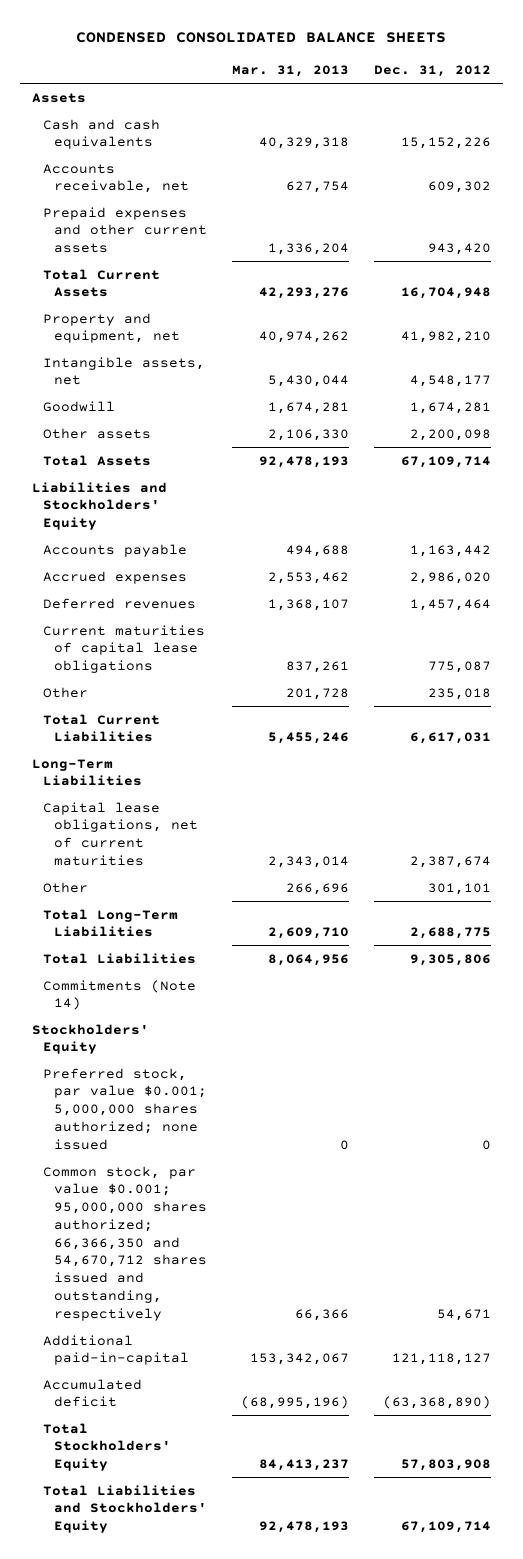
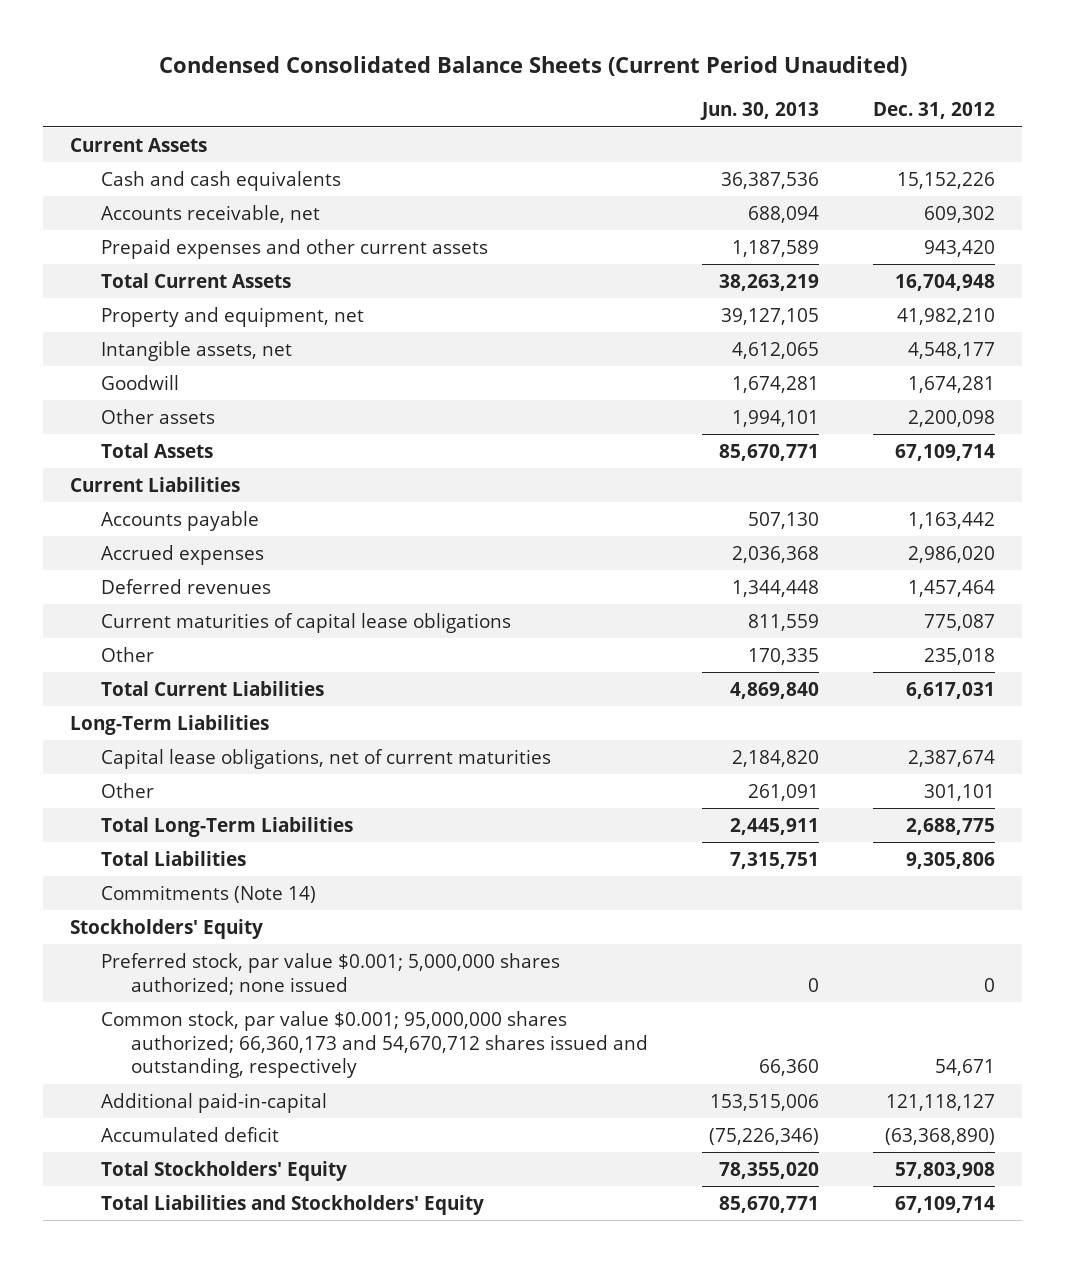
- CONDENSED CONSOLIDATED BALANCE SHEETS
+ Condensed Consolidated Balance Sheets (Current Period Unaudited)
- | Mar. 31, 2013 | Dec. 31, 2012
+ | Jun. 30, 2013 | Dec. 31, 2012
- Assets
+ Current Assets
- Liabilities and Stockholders' Equity
+ Current Liabilities
- Common stock, par value $0.001; 95,000,000 shares authorized; 66,366,350 and 54,670,712 shares issued and outstanding, respectively | 66,366 | 54,671
+ Common stock, par value $0.001; 95,000,000 shares authorized; 66,360,173 and 54,670,712 shares issued and outstanding, respectively | 66,360 | 54,671

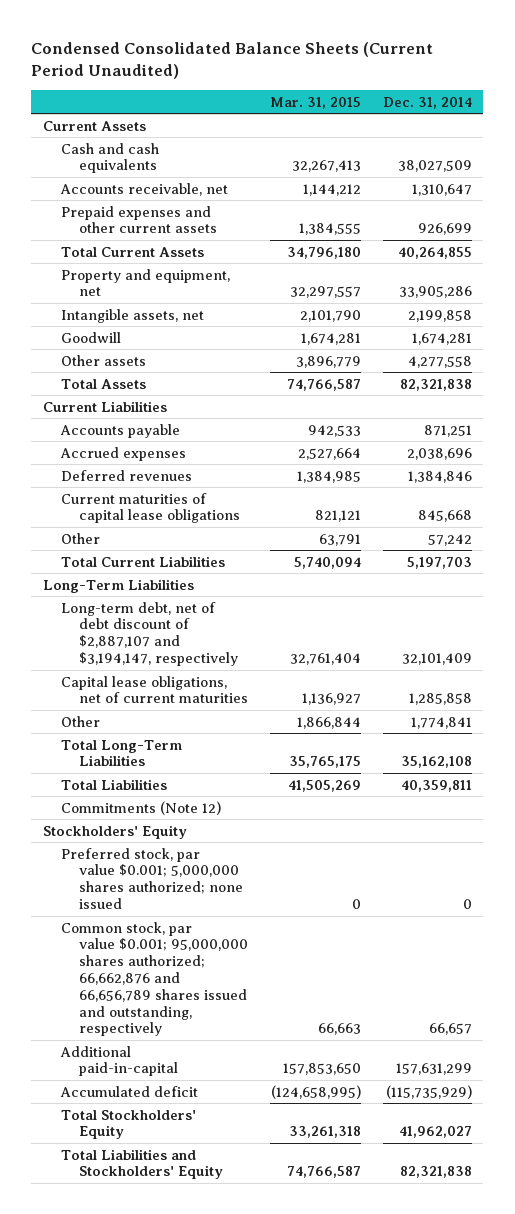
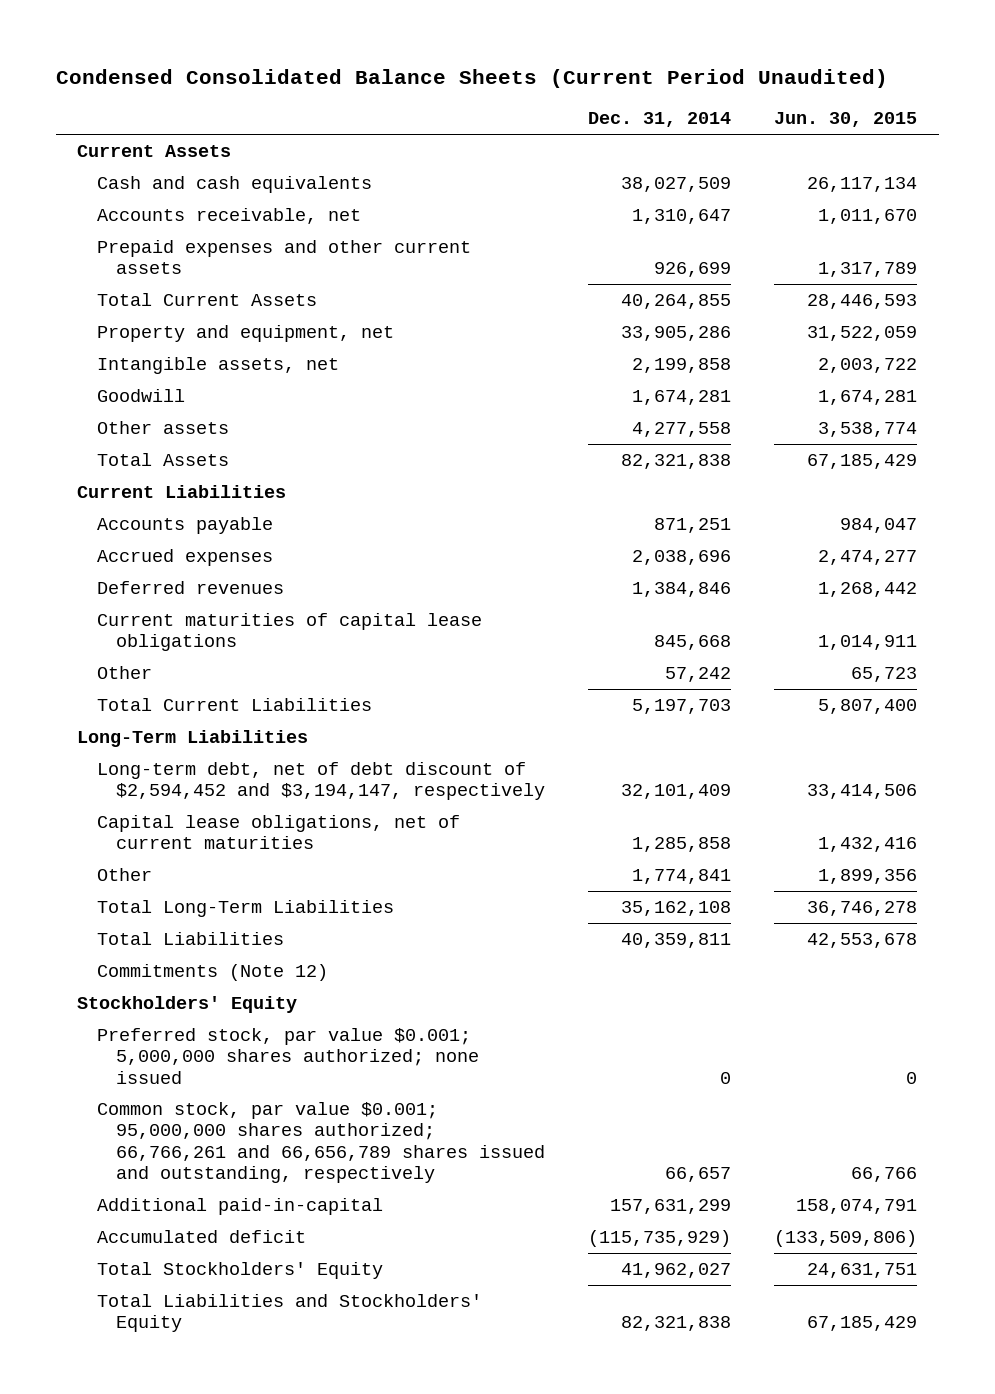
- | Mar. 31, 2015 | Dec. 31, 2014
+ | Dec. 31, 2014 | Jun. 30, 2015
- Long-term debt, net of debt discount of $2,887,107 and $3,194,147, respectively | 32,761,404 | 32,101,409
+ Long-term debt, net of debt discount of $2,594,452 and $3,194,147, respectively | 32,101,409 | 33,414,506
- Common stock, par value $0.001; 95,000,000 shares authorized; 66,662,876 and 66,656,789 shares issued and outstanding, respectively | 66,663 | 66,657
+ Common stock, par value $0.001; 95,000,000 shares authorized; 66,766,261 and 66,656,789 shares issued and outstanding, respectively | 66,657 | 66,766

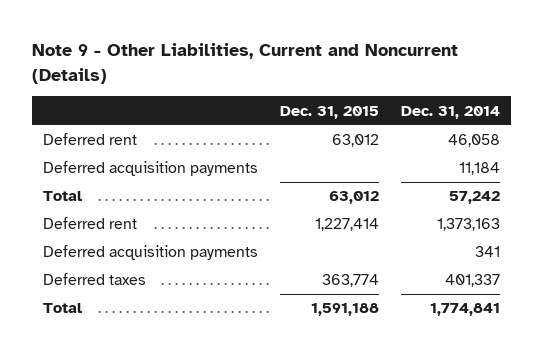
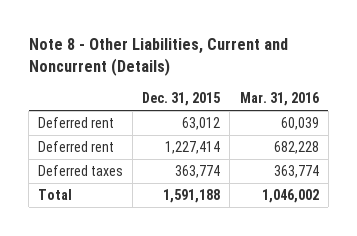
- Note 9 - Other Liabilities, Current and Noncurrent (Details)
+ Note 8 - Other Liabilities, Current and Noncurrent (Details)
- | Dec. 31, 2015 | Dec. 31, 2014
+ | Dec. 31, 2015 | Mar. 31, 2016
- Deferred acquisition payments | | 11,184
- Total | 63,012 | 57,242
- Deferred acquisition payments | | 341

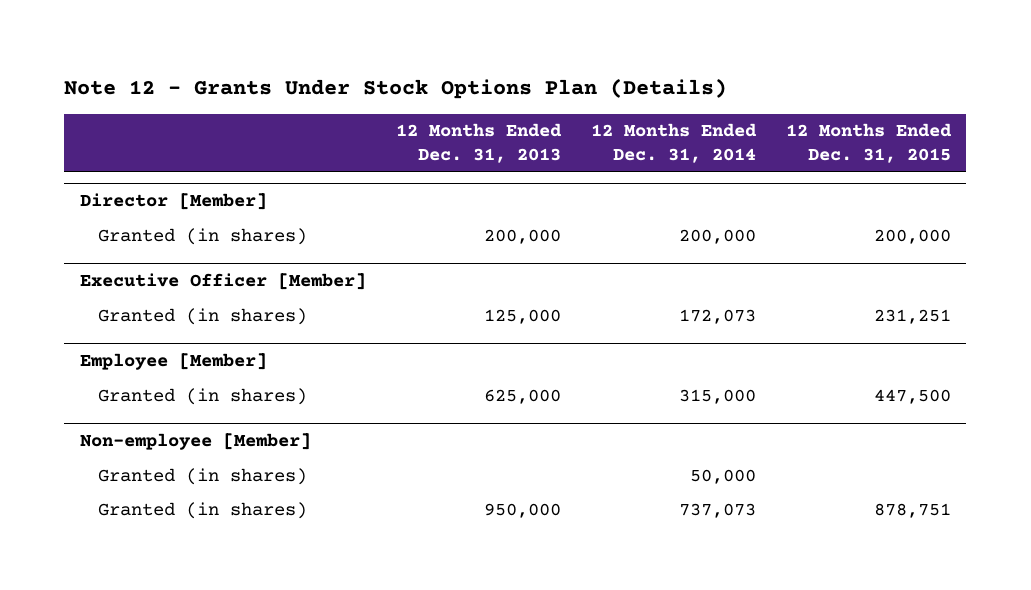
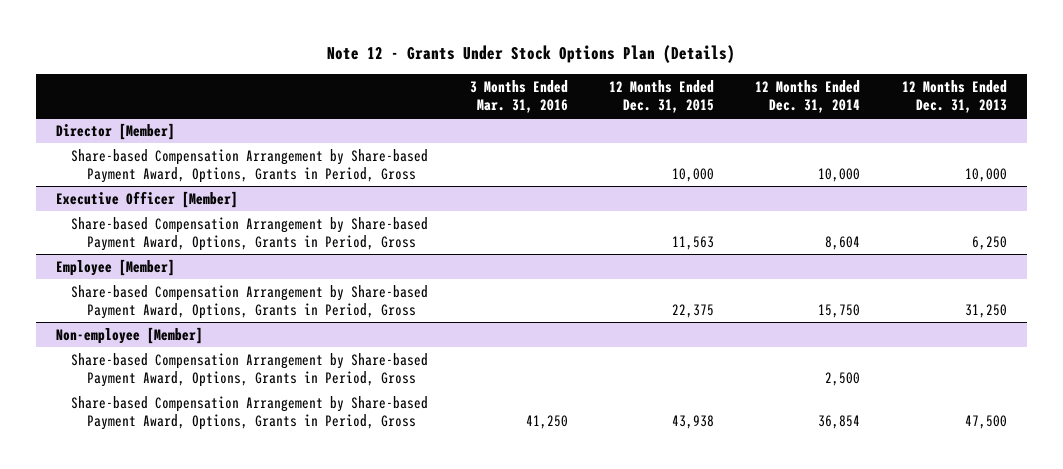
- | 12 Months Ended Dec. 31, 2013 | 12 Months Ended Dec. 31, 2014 | 12 Months Ended Dec. 31, 2015
+ | 3 Months Ended Mar. 31, 2016 | 12 Months Ended Dec. 31, 2015 | 12 Months Ended Dec. 31, 2014 | 12 Months Ended Dec. 31, 2013
@ Director [Member]
- Granted (in shares) | 200,000 | 200,000 | 200,000
+ Share-based Compensation Arrangement by Share-based Payment Award, Options, Grants in Period, Gross | | 10,000 | 10,000 | 10,000
@ Executive Officer [Member]
- Granted (in shares) | 125,000 | 172,073 | 231,251
+ Share-based Compensation Arrangement by Share-based Payment Award, Options, Grants in Period, Gross | | 11,563 | 8,604 | 6,250
@ Employee [Member]
- Granted (in shares) | 625,000 | 315,000 | 447,500
+ Share-based Compensation Arrangement by Share-based Payment Award, Options, Grants in Period, Gross | | 22,375 | 15,750 | 31,250
@ Non-employee [Member]
- Granted (in shares) | | 50,000 |
- Granted (in shares) | 950,000 | 737,073 | 878,751
+ Share-based Compensation Arrangement by Share-based Payment Award, Options, Grants in Period, Gross | | | 2,500 |
+ Share-based Compensation Arrangement by Share-based Payment Award, Options, Grants in Period, Gross | 41,250 | 43,938 | 36,854 | 47,500

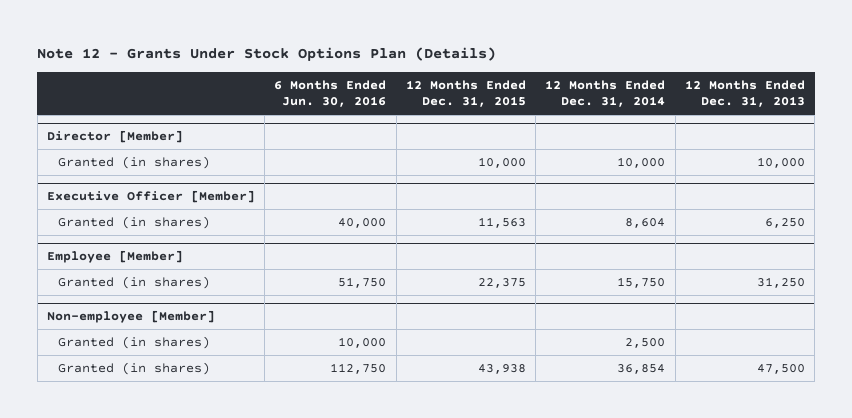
- | 3 Months Ended Mar. 31, 2016 | 12 Months Ended Dec. 31, 2015 | 12 Months Ended Dec. 31, 2014 | 12 Months Ended Dec. 31, 2013
+ | 6 Months Ended Jun. 30, 2016 | 12 Months Ended Dec. 31, 2015 | 12 Months Ended Dec. 31, 2014 | 12 Months Ended Dec. 31, 2013
@ Director [Member]
- Share-based Compensation Arrangement by Share-based Payment Award, Options, Grants in Period, Gross | | 10,000 | 10,000 | 10,000
+ Granted (in shares) | | 10,000 | 10,000 | 10,000
@ Executive Officer [Member]
- Share-based Compensation Arrangement by Share-based Payment Award, Options, Grants in Period, Gross | | 11,563 | 8,604 | 6,250
+ Granted (in shares) | 40,000 | 11,563 | 8,604 | 6,250
@ Employee [Member]
- Share-based Compensation Arrangement by Share-based Payment Award, Options, Grants in Period, Gross | | 22,375 | 15,750 | 31,250
+ Granted (in shares) | 51,750 | 22,375 | 15,750 | 31,250
@ Non-employee [Member]
- Share-based Compensation Arrangement by Share-based Payment Award, Options, Grants in Period, Gross | | | 2,500 |
- Share-based Compensation Arrangement by Share-based Payment Award, Options, Grants in Period, Gross | 41,250 | 43,938 | 36,854 | 47,500
+ Granted (in shares) | 10,000 | | 2,500 |
+ Granted (in shares) | 112,750 | 43,938 | 36,854 | 47,500

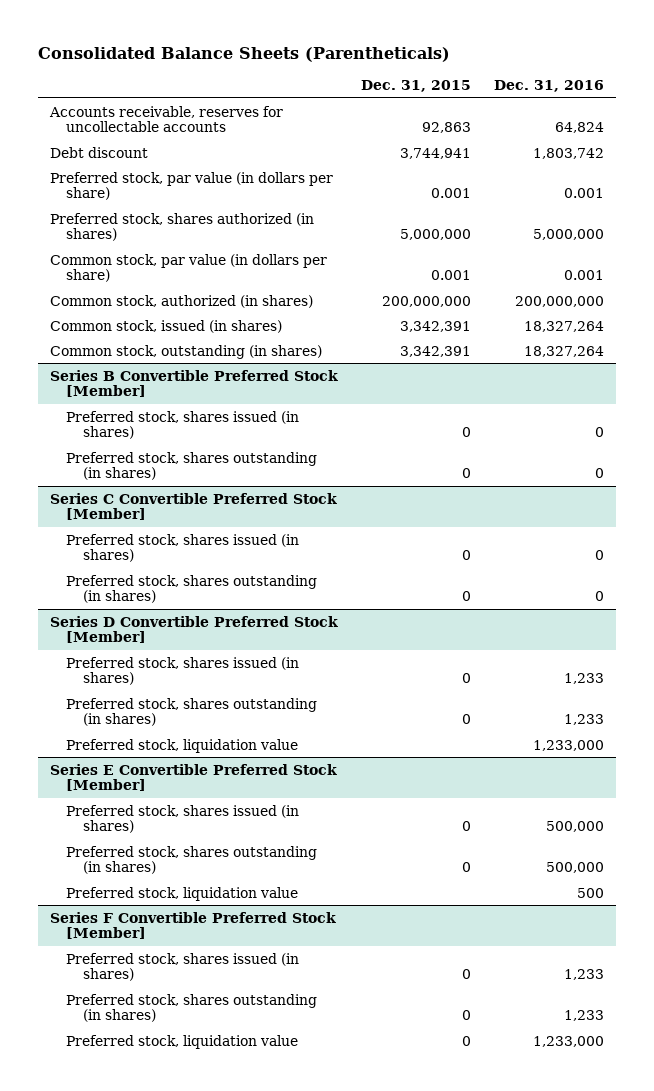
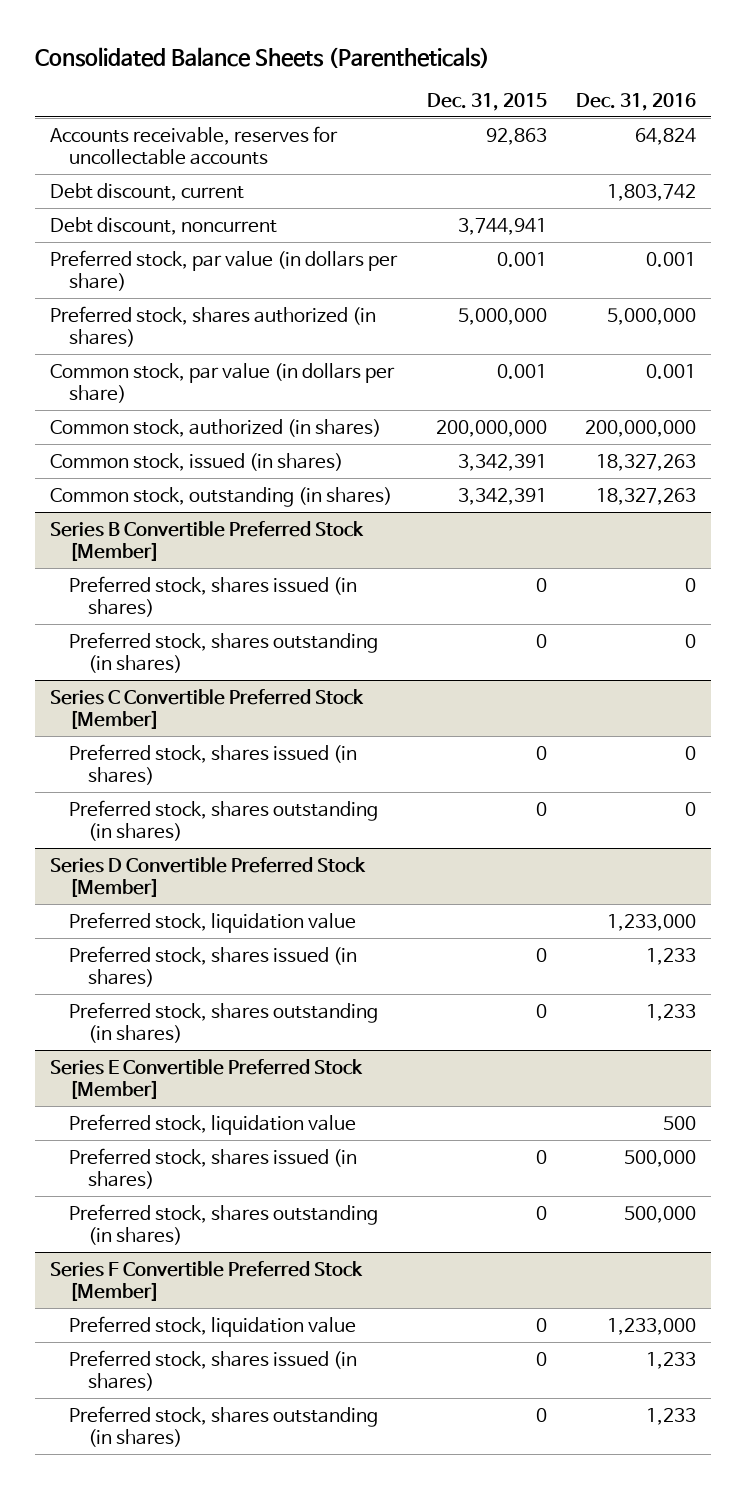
- Debt discount | 3,744,941 | 1,803,742
+ Debt discount, current | | 1,803,742
+ Debt discount, noncurrent | 3,744,941 |
- Common stock, issued (in shares) | 3,342,391 | 18,327,264
- Common stock, outstanding (in shares) | 3,342,391 | 18,327,264
+ Common stock, issued (in shares) | 3,342,391 | 18,327,263
+ Common stock, outstanding (in shares) | 3,342,391 | 18,327,263
@ Series D Convertible Preferred Stock [Member]
moved up: Preferred stock, liquidation value | | 1,233,000
@ Series E Convertible Preferred Stock [Member]
moved up: Preferred stock, liquidation value | | 500
@ Series F Convertible Preferred Stock [Member]
moved up: Preferred stock, liquidation value | 0 | 1,233,000

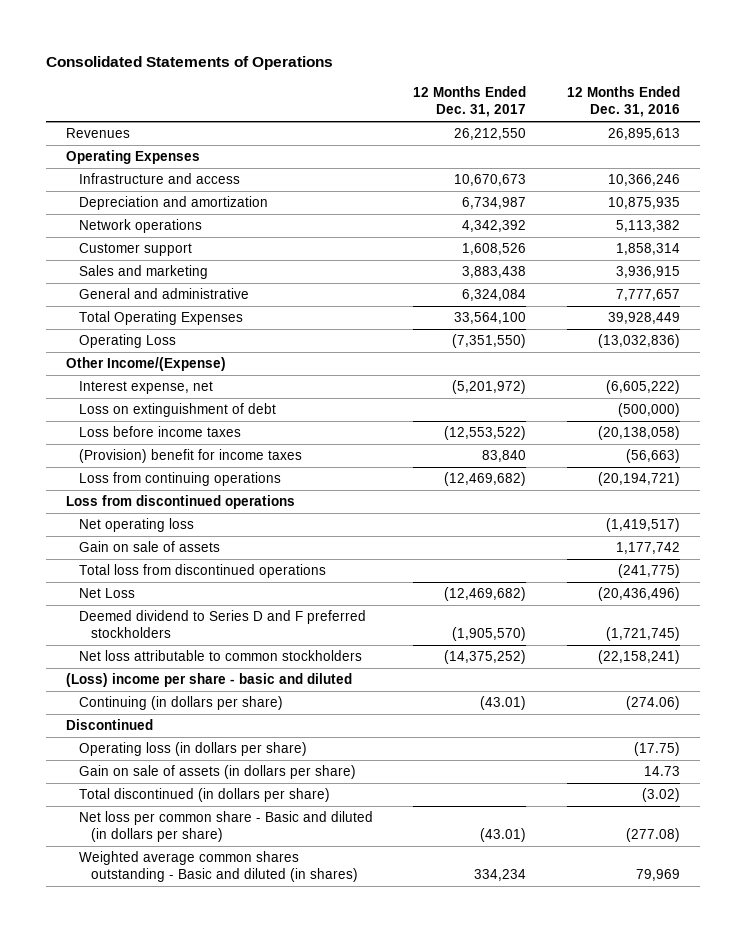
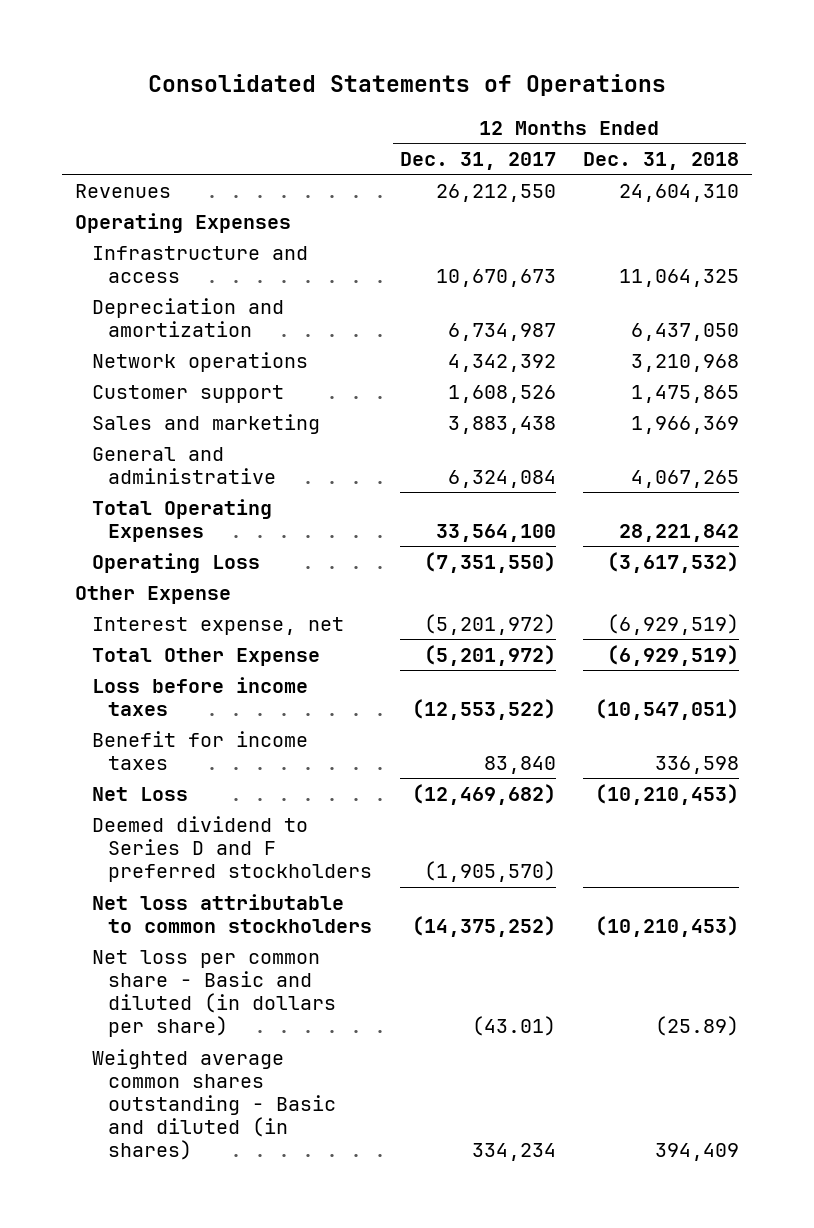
- | 12 Months Ended Dec. 31, 2017 | 12 Months Ended Dec. 31, 2016
+ | 12 Months Ended Dec. 31, 2017 | 12 Months Ended Dec. 31, 2018
- Other Income/(Expense)
+ Other Expense
- Loss on extinguishment of debt | | (500,000)
+ Total Other Expense | (5,201,972) | (6,929,519)
- (Provision) benefit for income taxes | 83,840 | (56,663)
- Loss from continuing operations | (12,469,682) | (20,194,721)
- Loss from discontinued operations
- Net operating loss | | (1,419,517)
- Gain on sale of assets | | 1,177,742
- Total loss from discontinued operations | | (241,775)
+ Benefit for income taxes | 83,840 | 336,598
- (Loss) income per share - basic and diluted
- Continuing (in dollars per share) | (43.01) | (274.06)
- Discontinued
- Operating loss (in dollars per share) | | (17.75)
- Gain on sale of assets (in dollars per share) | | 14.73
- Total discontinued (in dollars per share) | | (3.02)

